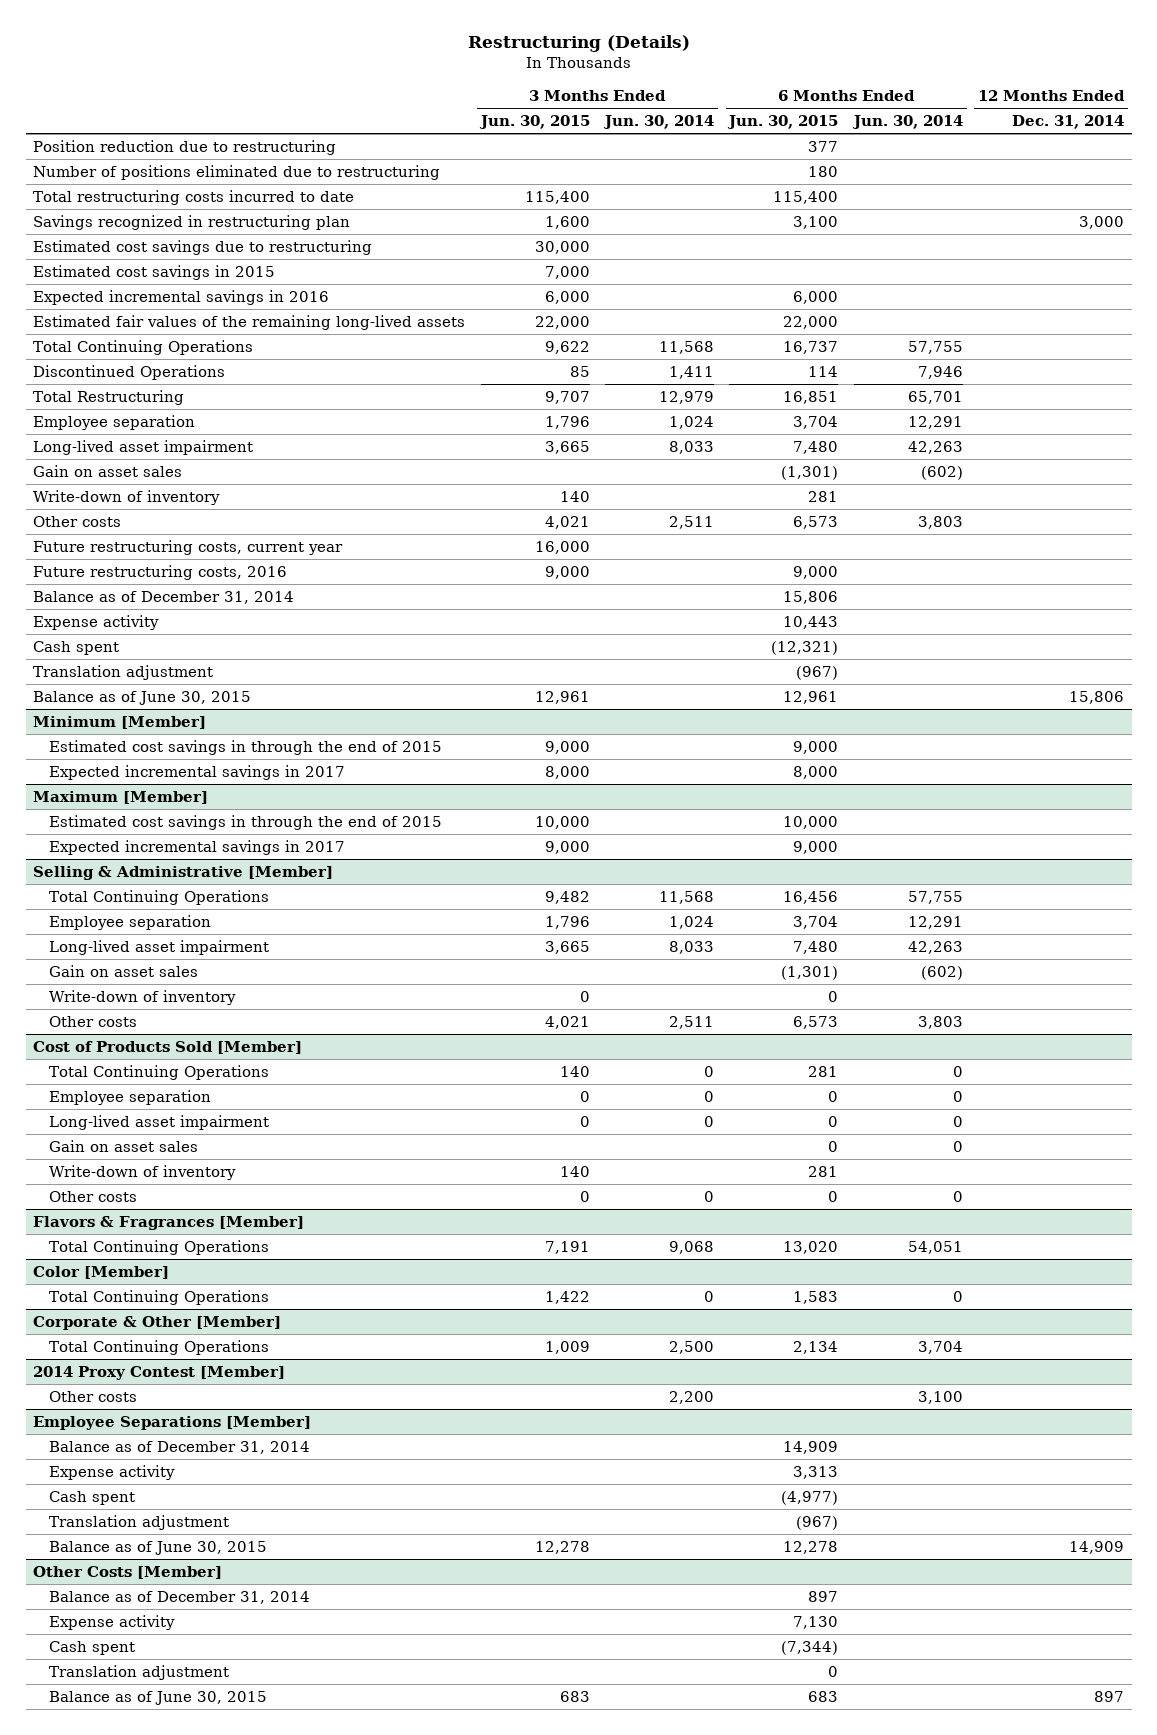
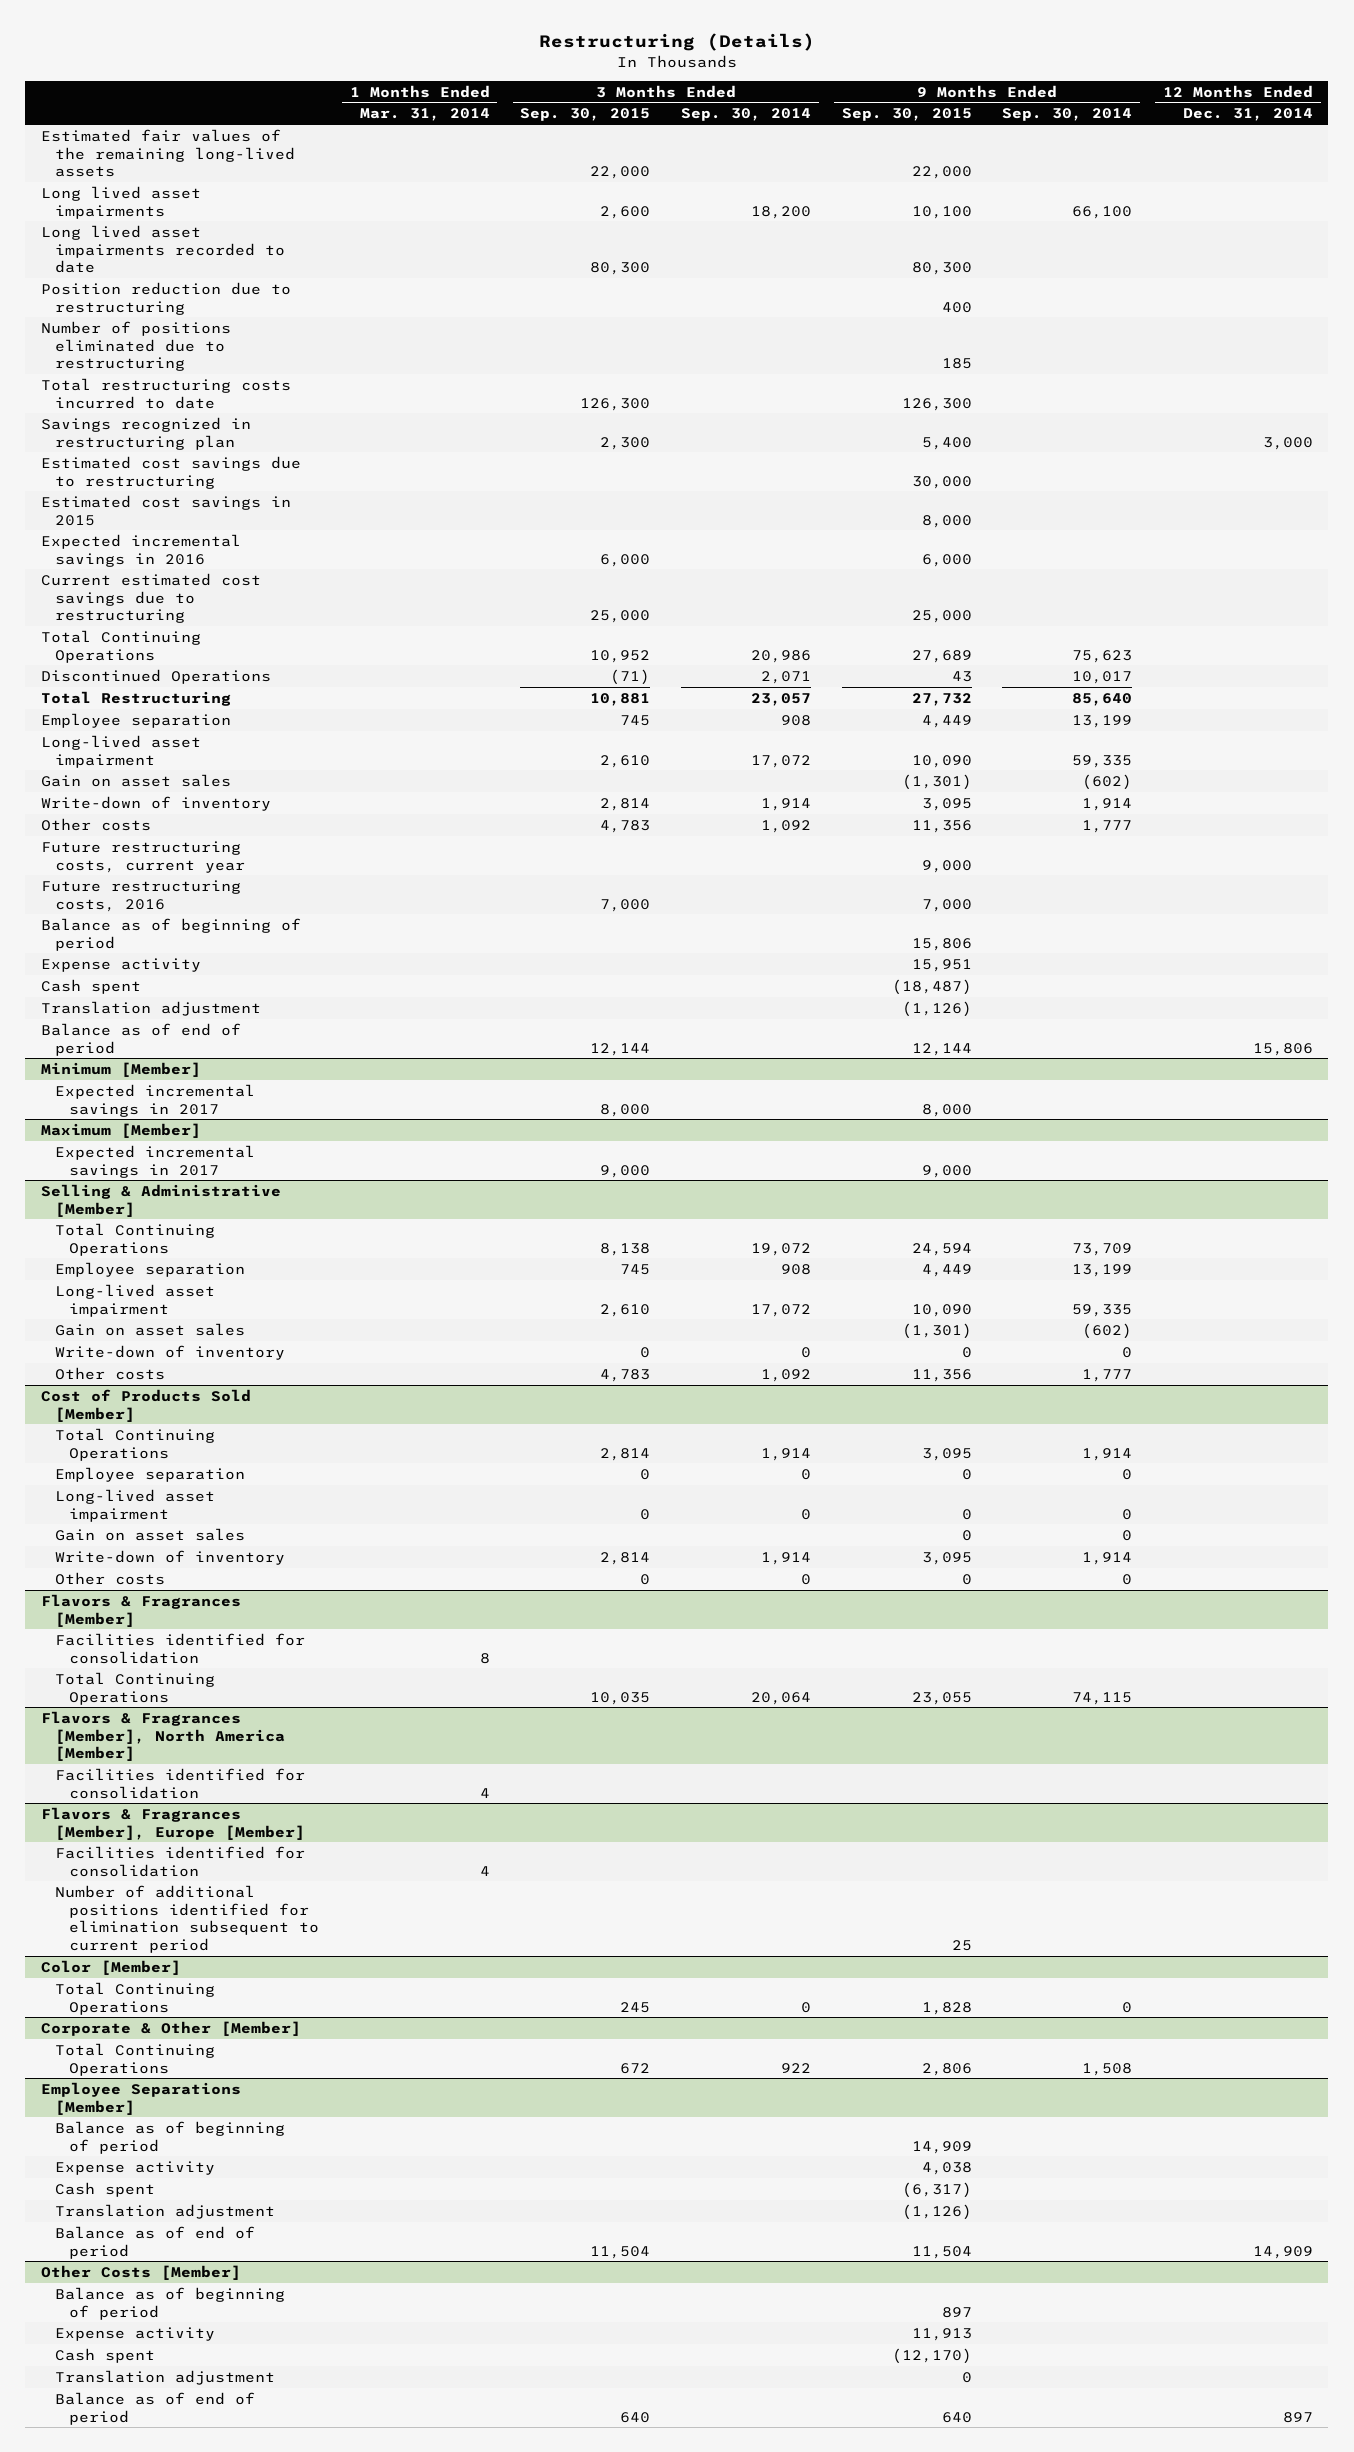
- | 3 Months Ended Jun. 30, 2015 | 3 Months Ended Jun. 30, 2014 | 6 Months Ended Jun. 30, 2015 | 6 Months Ended Jun. 30, 2014 | 12 Months Ended Dec. 31, 2014
+ | 1 Months Ended Mar. 31, 2014 | 3 Months Ended Sep. 30, 2015 | 3 Months Ended Sep. 30, 2014 | 9 Months Ended Sep. 30, 2015 | 9 Months Ended Sep. 30, 2014 | 12 Months Ended Dec. 31, 2014
moved up: Estimated fair values of the remaining long-lived assets | | 22,000 | | 22,000 | |
+ Long lived asset impairments | | 2,600 | 18,200 | 10,100 | 66,100 |
+ Long lived asset impairments recorded to date | | 80,300 | | 80,300 | |
+ Current estimated cost savings due to restructuring | | 25,000 | | 25,000 | |
- Balance as of December 31, 2014 | | | 15,806 | |
+ Balance as of beginning of period | | | | 15,806 | |
- Balance as of June 30, 2015 | 12,961 | | 12,961 | | 15,806
+ Balance as of end of period | | 12,144 | | 12,144 | | 15,806
@ Minimum [Member]
- Estimated cost savings in through the end of 2015 | 9,000 | | 9,000 | |
@ Maximum [Member]
- Estimated cost savings in through the end of 2015 | 10,000 | | 10,000 | |
@ Flavors & Fragrances [Member]
+ Facilities identified for consolidation | 8 | | | | |
+ Flavors & Fragrances [Member], North America [Member]
+ Facilities identified for consolidation | 4 | | | | |
+ Flavors & Fragrances [Member], Europe [Member]
+ Facilities identified for consolidation | 4 | | | | |
+ Number of additional positions identified for elimination subsequent to current period | | | | 25 | |
- 2014 Proxy Contest [Member]
- Other costs | | 2,200 | | 3,100 |
@ Employee Separations [Member]
- Balance as of December 31, 2014 | | | 14,909 | |
+ Balance as of beginning of period | | | | 14,909 | |
- Balance as of June 30, 2015 | 12,278 | | 12,278 | | 14,909
+ Balance as of end of period | | 11,504 | | 11,504 | | 14,909
@ Other Costs [Member]
- Balance as of December 31, 2014 | | | 897 | |
+ Balance as of beginning of period | | | | 897 | |
- Balance as of June 30, 2015 | 683 | | 683 | | 897
+ Balance as of end of period | | 640 | | 640 | | 897

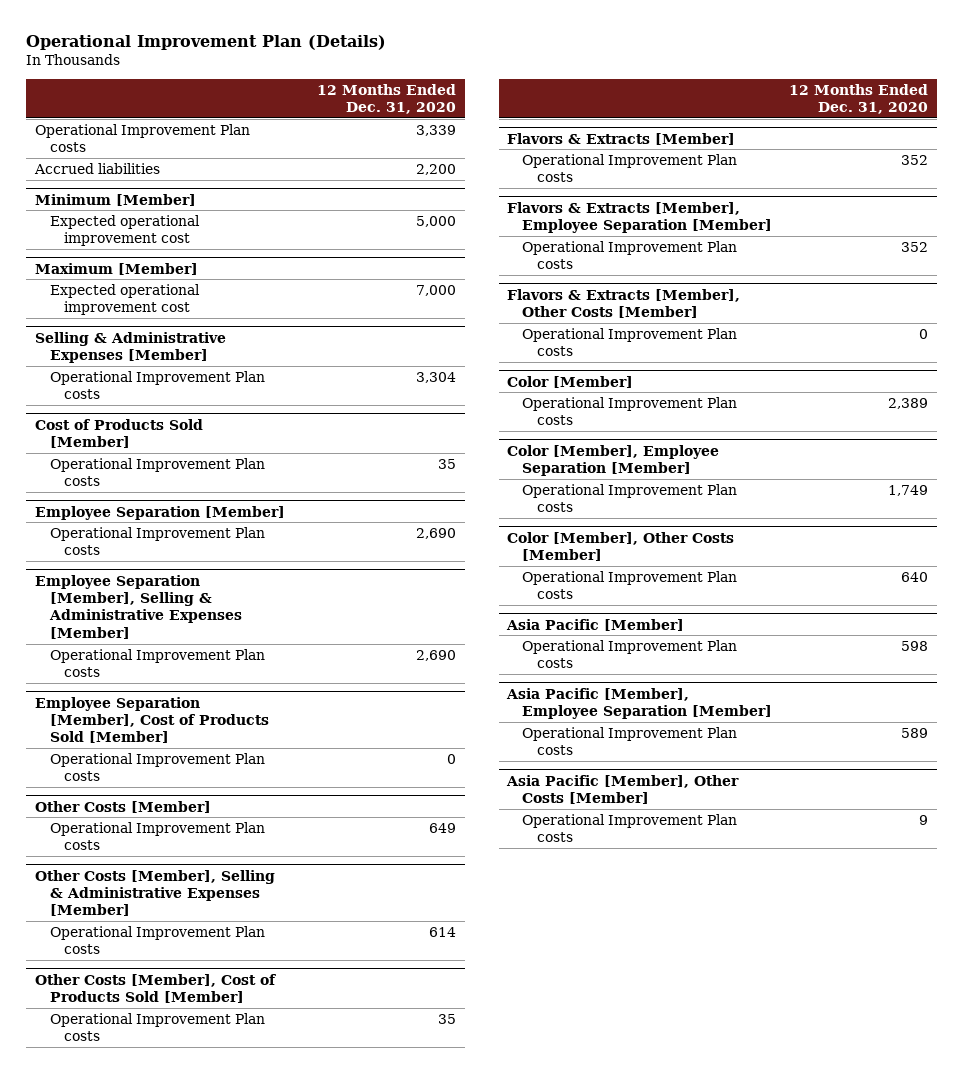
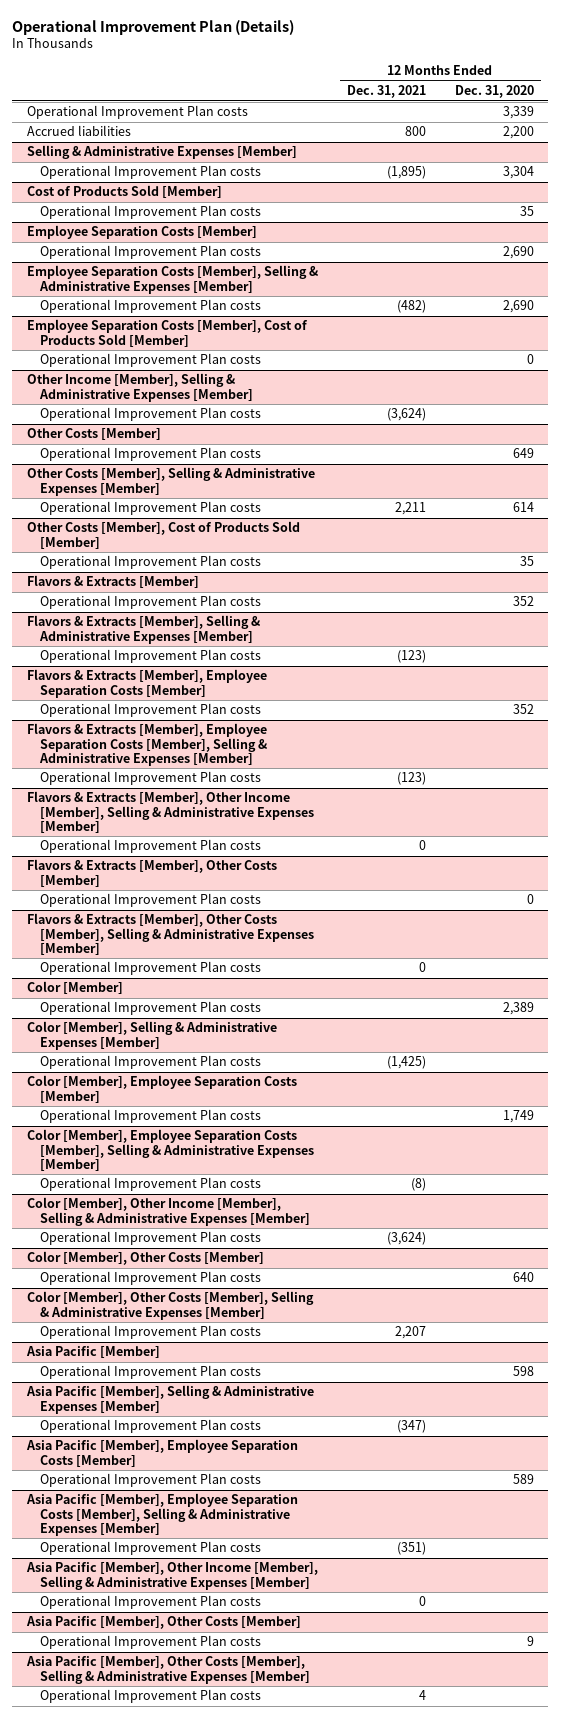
- | 12 Months Ended Dec. 31, 2020
+ | 12 Months Ended Dec. 31, 2021 | 12 Months Ended Dec. 31, 2020
- Minimum [Member]
- Expected operational improvement cost | 5,000
- Maximum [Member]
- Expected operational improvement cost | 7,000
- Employee Separation [Member]
+ Employee Separation Costs [Member]
- Employee Separation [Member], Selling & Administrative Expenses [Member]
+ Employee Separation Costs [Member], Selling & Administrative Expenses [Member]
- Employee Separation [Member], Cost of Products Sold [Member]
+ Employee Separation Costs [Member], Cost of Products Sold [Member]
+ Other Income [Member], Selling & Administrative Expenses [Member]
+ Operational Improvement Plan costs | (3,624) |
- Flavors & Extracts [Member], Employee Separation [Member]
+ Flavors & Extracts [Member], Selling & Administrative Expenses [Member]
+ Operational Improvement Plan costs | (123) |
+ Flavors & Extracts [Member], Employee Separation Costs [Member]
+ Flavors & Extracts [Member], Employee Separation Costs [Member], Selling & Administrative Expenses [Member]
+ Operational Improvement Plan costs | (123) |
+ Flavors & Extracts [Member], Other Income [Member], Selling & Administrative Expenses [Member]
+ Operational Improvement Plan costs | 0 |
+ Flavors & Extracts [Member], Other Costs [Member], Selling & Administrative Expenses [Member]
+ Operational Improvement Plan costs | 0 |
- Color [Member], Employee Separation [Member]
+ Color [Member], Selling & Administrative Expenses [Member]
+ Operational Improvement Plan costs | (1,425) |
+ Color [Member], Employee Separation Costs [Member]
+ Color [Member], Employee Separation Costs [Member], Selling & Administrative Expenses [Member]
+ Operational Improvement Plan costs | (8) |
+ Color [Member], Other Income [Member], Selling & Administrative Expenses [Member]
+ Operational Improvement Plan costs | (3,624) |
+ Color [Member], Other Costs [Member], Selling & Administrative Expenses [Member]
+ Operational Improvement Plan costs | 2,207 |
- Asia Pacific [Member], Employee Separation [Member]
+ Asia Pacific [Member], Selling & Administrative Expenses [Member]
+ Operational Improvement Plan costs | (347) |
+ Asia Pacific [Member], Employee Separation Costs [Member]
+ Asia Pacific [Member], Employee Separation Costs [Member], Selling & Administrative Expenses [Member]
+ Operational Improvement Plan costs | (351) |
+ Asia Pacific [Member], Other Income [Member], Selling & Administrative Expenses [Member]
+ Operational Improvement Plan costs | 0 |
+ Asia Pacific [Member], Other Costs [Member], Selling & Administrative Expenses [Member]
+ Operational Improvement Plan costs | 4 |

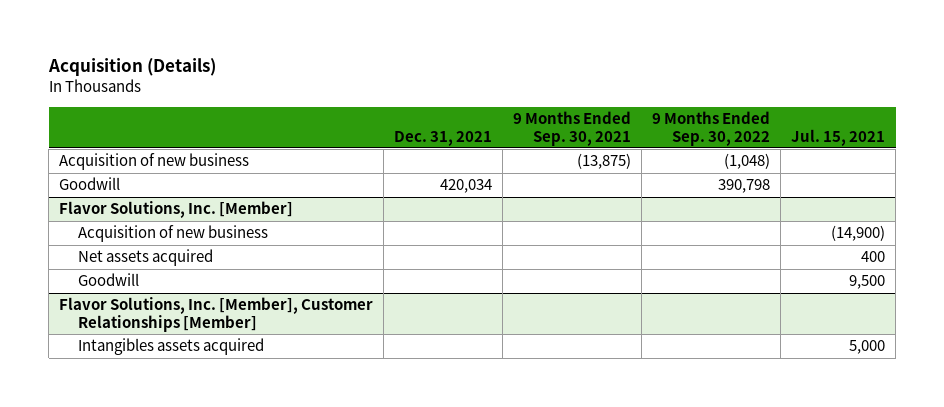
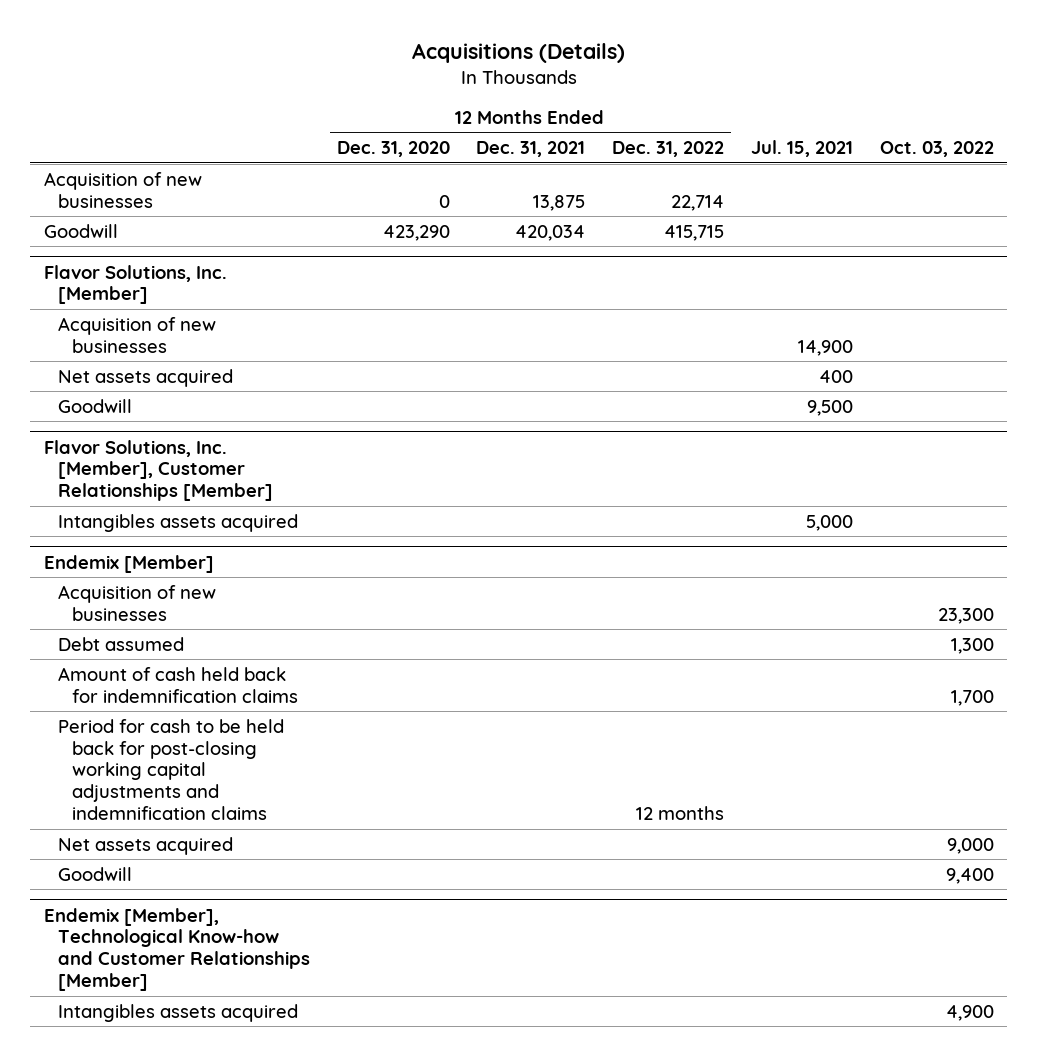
- Acquisition (Details)
+ Acquisitions (Details)
- | Dec. 31, 2021 | 9 Months Ended Sep. 30, 2021 | 9 Months Ended Sep. 30, 2022 | Jul. 15, 2021
+ | 12 Months Ended Dec. 31, 2020 | 12 Months Ended Dec. 31, 2021 | 12 Months Ended Dec. 31, 2022 | Jul. 15, 2021 | Oct. 03, 2022
- Acquisition of new business | | (13,875) | (1,048) |
+ Acquisition of new businesses | 0 | 13,875 | 22,714 | |
@ Flavor Solutions, Inc. [Member]
- Acquisition of new business | | | | (14,900)
+ Acquisition of new businesses | | | | 14,900 |
+ Endemix [Member]
+ Acquisition of new businesses | | | | | 23,300
+ Debt assumed | | | | | 1,300
+ Amount of cash held back for indemnification claims | | | | | 1,700
+ Period for cash to be held back for post-closing working capital adjustments and indemnification claims | | | 12 months | |
+ Net assets acquired | | | | | 9,000
+ Goodwill | | | | | 9,400
+ Endemix [Member], Technological Know-how and Customer Relationships [Member]
+ Intangibles assets acquired | | | | | 4,900

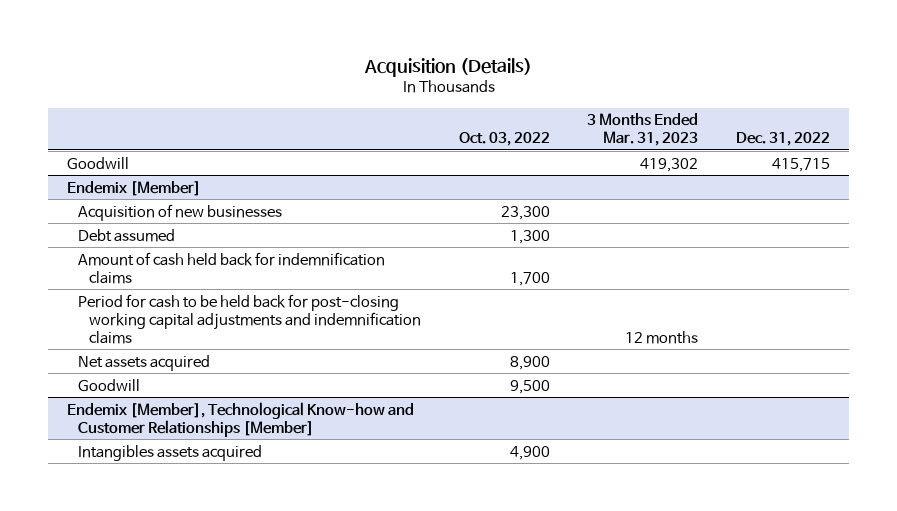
- Acquisitions (Details)
+ Acquisition (Details)
- | 12 Months Ended Dec. 31, 2020 | 12 Months Ended Dec. 31, 2021 | 12 Months Ended Dec. 31, 2022 | Jul. 15, 2021 | Oct. 03, 2022
+ | Oct. 03, 2022 | 3 Months Ended Mar. 31, 2023 | Dec. 31, 2022
- Acquisition of new businesses | 0 | 13,875 | 22,714 | |
- Flavor Solutions, Inc. [Member]
- Acquisition of new businesses | | | | 14,900 |
- Net assets acquired | | | | 400 |
- Goodwill | | | | 9,500 |
- Flavor Solutions, Inc. [Member], Customer Relationships [Member]
- Intangibles assets acquired | | | | 5,000 |
@ Endemix [Member]
- Net assets acquired | | | | | 9,000
- Goodwill | | | | | 9,400
+ Net assets acquired | 8,900 | |
+ Goodwill | 9,500 | |

